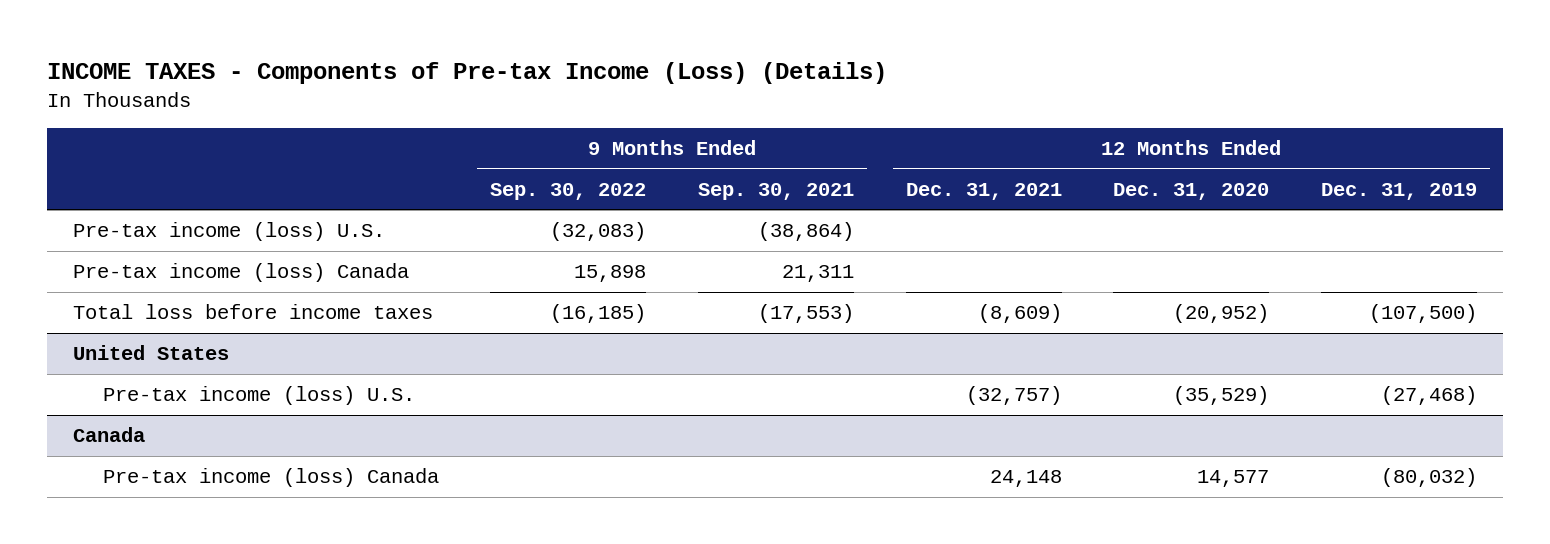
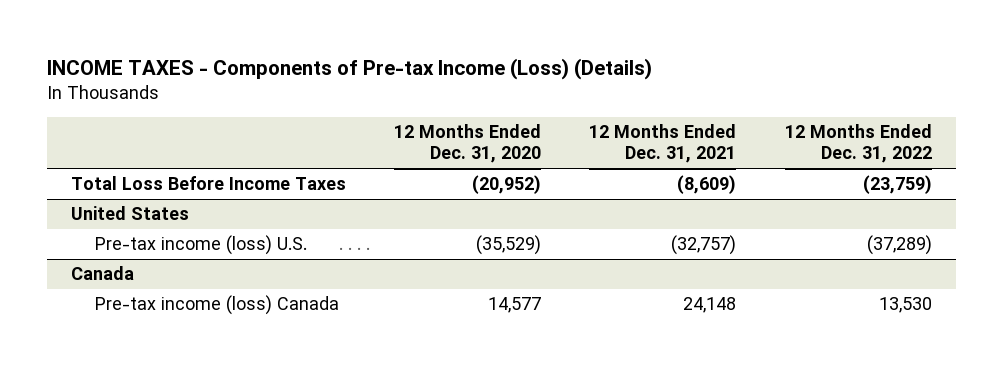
- | 9 Months Ended Sep. 30, 2022 | 9 Months Ended Sep. 30, 2021 | 12 Months Ended Dec. 31, 2021 | 12 Months Ended Dec. 31, 2020 | 12 Months Ended Dec. 31, 2019
+ | 12 Months Ended Dec. 31, 2020 | 12 Months Ended Dec. 31, 2021 | 12 Months Ended Dec. 31, 2022
- Pre-tax income (loss) U.S. | (32,083) | (38,864) | | |
- Pre-tax income (loss) Canada | 15,898 | 21,311 | | |
- Total loss before income taxes | (16,185) | (17,553) | (8,609) | (20,952) | (107,500)
+ Total Loss Before Income Taxes | (20,952) | (8,609) | (23,759)

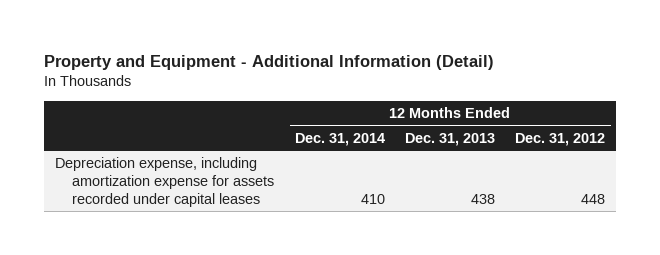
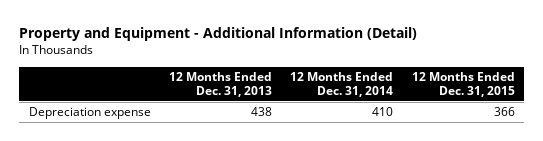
- | 12 Months Ended Dec. 31, 2014 | 12 Months Ended Dec. 31, 2013 | 12 Months Ended Dec. 31, 2012
+ | 12 Months Ended Dec. 31, 2013 | 12 Months Ended Dec. 31, 2014 | 12 Months Ended Dec. 31, 2015
- Depreciation expense, including amortization expense for assets recorded under capital leases | 410 | 438 | 448
+ Depreciation expense | 438 | 410 | 366

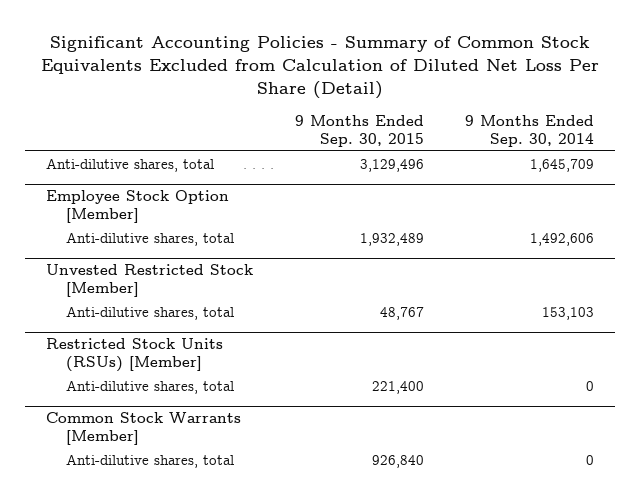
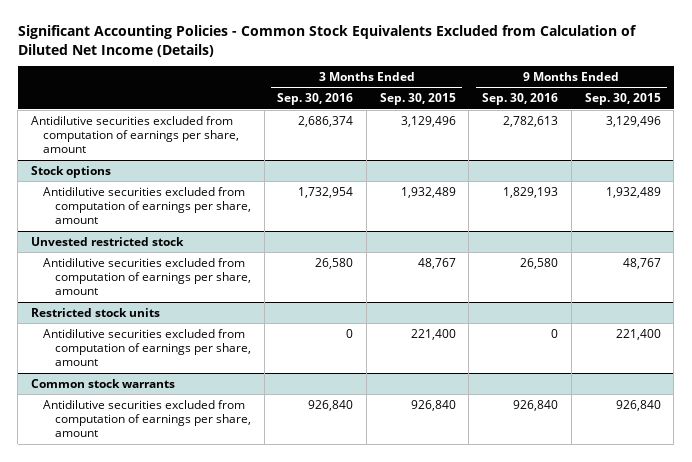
- Significant Accounting Policies - Summary of Common Stock Equivalents Excluded from Calculation of Diluted Net Loss Per Share (Detail)
+ Significant Accounting Policies - Common Stock Equivalents Excluded from Calculation of Diluted Net Income (Details)
- | 9 Months Ended Sep. 30, 2015 | 9 Months Ended Sep. 30, 2014
+ | 3 Months Ended Sep. 30, 2016 | 3 Months Ended Sep. 30, 2015 | 9 Months Ended Sep. 30, 2016 | 9 Months Ended Sep. 30, 2015
- Anti-dilutive shares, total | 3,129,496 | 1,645,709
- Employee Stock Option [Member]
- Anti-dilutive shares, total | 1,932,489 | 1,492,606
- Unvested Restricted Stock [Member]
- Anti-dilutive shares, total | 48,767 | 153,103
- Restricted Stock Units (RSUs) [Member]
- Anti-dilutive shares, total | 221,400 | 0
- Common Stock Warrants [Member]
- Anti-dilutive shares, total | 926,840 | 0
+ Antidilutive securities excluded from computation of earnings per share, amount | 2,686,374 | 3,129,496 | 2,782,613 | 3,129,496
+ Stock options
+ Antidilutive securities excluded from computation of earnings per share, amount | 1,732,954 | 1,932,489 | 1,829,193 | 1,932,489
+ Unvested restricted stock
+ Antidilutive securities excluded from computation of earnings per share, amount | 26,580 | 48,767 | 26,580 | 48,767
+ Restricted stock units
+ Antidilutive securities excluded from computation of earnings per share, amount | 0 | 221,400 | 0 | 221,400
+ Common stock warrants
+ Antidilutive securities excluded from computation of earnings per share, amount | 926,840 | 926,840 | 926,840 | 926,840

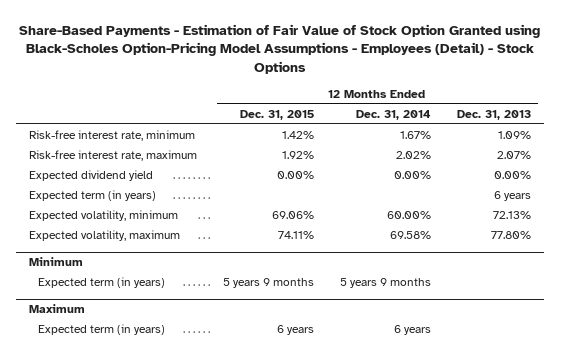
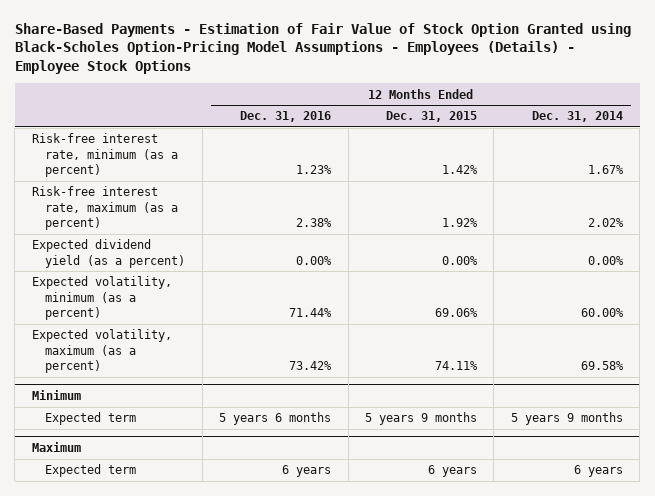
- Share-Based Payments - Estimation of Fair Value of Stock Option Granted using Black-Scholes Option-Pricing Model Assumptions - Employees (Detail) - Stock Options
+ Share-Based Payments - Estimation of Fair Value of Stock Option Granted using Black-Scholes Option-Pricing Model Assumptions - Employees (Details) - Employee Stock Options
- | 12 Months Ended Dec. 31, 2015 | 12 Months Ended Dec. 31, 2014 | 12 Months Ended Dec. 31, 2013
+ | 12 Months Ended Dec. 31, 2016 | 12 Months Ended Dec. 31, 2015 | 12 Months Ended Dec. 31, 2014
- Risk-free interest rate, minimum | 1.42% | 1.67% | 1.09%
- Risk-free interest rate, maximum | 1.92% | 2.02% | 2.07%
- Expected dividend yield | 0.00% | 0.00% | 0.00%
- Expected term (in years) | | | 6 years
- Expected volatility, minimum | 69.06% | 60.00% | 72.13%
- Expected volatility, maximum | 74.11% | 69.58% | 77.80%
+ Risk-free interest rate, minimum (as a percent) | 1.23% | 1.42% | 1.67%
+ Risk-free interest rate, maximum (as a percent) | 2.38% | 1.92% | 2.02%
+ Expected dividend yield (as a percent) | 0.00% | 0.00% | 0.00%
+ Expected volatility, minimum (as a percent) | 71.44% | 69.06% | 60.00%
+ Expected volatility, maximum (as a percent) | 73.42% | 74.11% | 69.58%
@ Minimum
- Expected term (in years) | 5 years 9 months | 5 years 9 months |
+ Expected term | 5 years 6 months | 5 years 9 months | 5 years 9 months
@ Maximum
- Expected term (in years) | 6 years | 6 years |
+ Expected term | 6 years | 6 years | 6 years

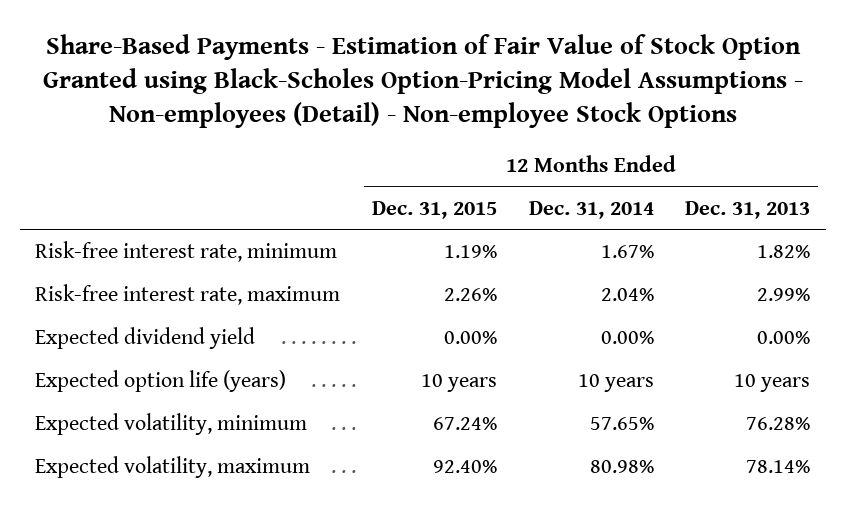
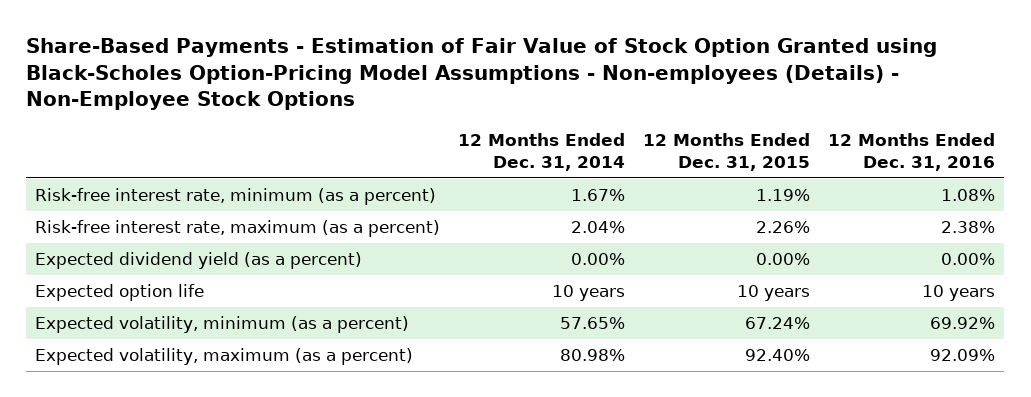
- Share-Based Payments - Estimation of Fair Value of Stock Option Granted using Black-Scholes Option-Pricing Model Assumptions - Non-employees (Detail) - Non-employee Stock Options
+ Share-Based Payments - Estimation of Fair Value of Stock Option Granted using Black-Scholes Option-Pricing Model Assumptions - Non-employees (Details) - Non-Employee Stock Options
- | 12 Months Ended Dec. 31, 2015 | 12 Months Ended Dec. 31, 2014 | 12 Months Ended Dec. 31, 2013
+ | 12 Months Ended Dec. 31, 2014 | 12 Months Ended Dec. 31, 2015 | 12 Months Ended Dec. 31, 2016
- Risk-free interest rate, minimum | 1.19% | 1.67% | 1.82%
- Risk-free interest rate, maximum | 2.26% | 2.04% | 2.99%
- Expected dividend yield | 0.00% | 0.00% | 0.00%
- Expected option life (years) | 10 years | 10 years | 10 years
- Expected volatility, minimum | 67.24% | 57.65% | 76.28%
- Expected volatility, maximum | 92.40% | 80.98% | 78.14%
+ Risk-free interest rate, minimum (as a percent) | 1.67% | 1.19% | 1.08%
+ Risk-free interest rate, maximum (as a percent) | 2.04% | 2.26% | 2.38%
+ Expected dividend yield (as a percent) | 0.00% | 0.00% | 0.00%
+ Expected option life | 10 years | 10 years | 10 years
+ Expected volatility, minimum (as a percent) | 57.65% | 67.24% | 69.92%
+ Expected volatility, maximum (as a percent) | 80.98% | 92.40% | 92.09%

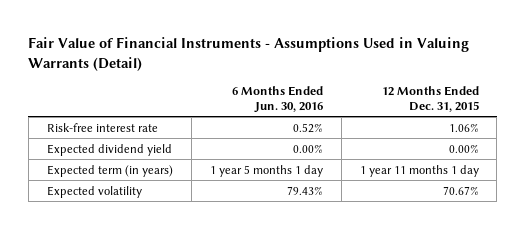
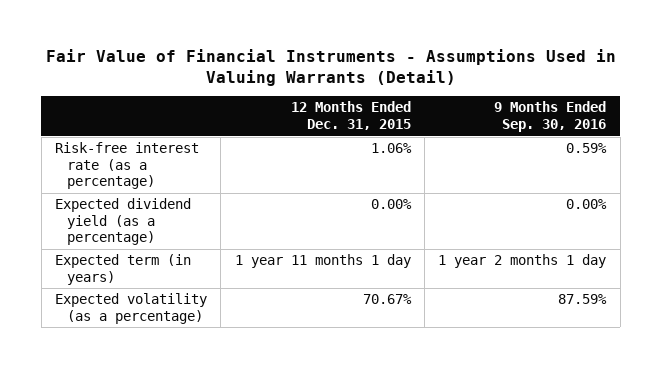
- | 6 Months Ended Jun. 30, 2016 | 12 Months Ended Dec. 31, 2015
+ | 12 Months Ended Dec. 31, 2015 | 9 Months Ended Sep. 30, 2016
- Risk-free interest rate | 0.52% | 1.06%
- Expected dividend yield | 0.00% | 0.00%
+ Risk-free interest rate (as a percentage) | 1.06% | 0.59%
+ Expected dividend yield (as a percentage) | 0.00% | 0.00%
- Expected volatility | 79.43% | 70.67%
+ Expected volatility (as a percentage) | 70.67% | 87.59%

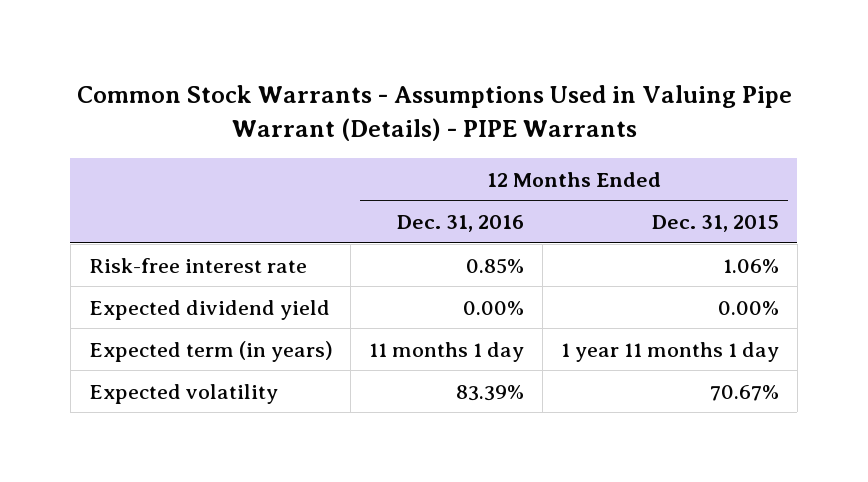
- Fair Value of Financial Instruments - Assumptions Used in Valuing Warrants (Detail)
+ Common Stock Warrants - Assumptions Used in Valuing Pipe Warrant (Details) - PIPE Warrants
- | 12 Months Ended Dec. 31, 2015 | 9 Months Ended Sep. 30, 2016
+ | 12 Months Ended Dec. 31, 2016 | 12 Months Ended Dec. 31, 2015
- Risk-free interest rate (as a percentage) | 1.06% | 0.59%
- Expected dividend yield (as a percentage) | 0.00% | 0.00%
+ Risk-free interest rate | 0.85% | 1.06%
+ Expected dividend yield | 0.00% | 0.00%
- Expected volatility (as a percentage) | 70.67% | 87.59%
+ Expected volatility | 83.39% | 70.67%

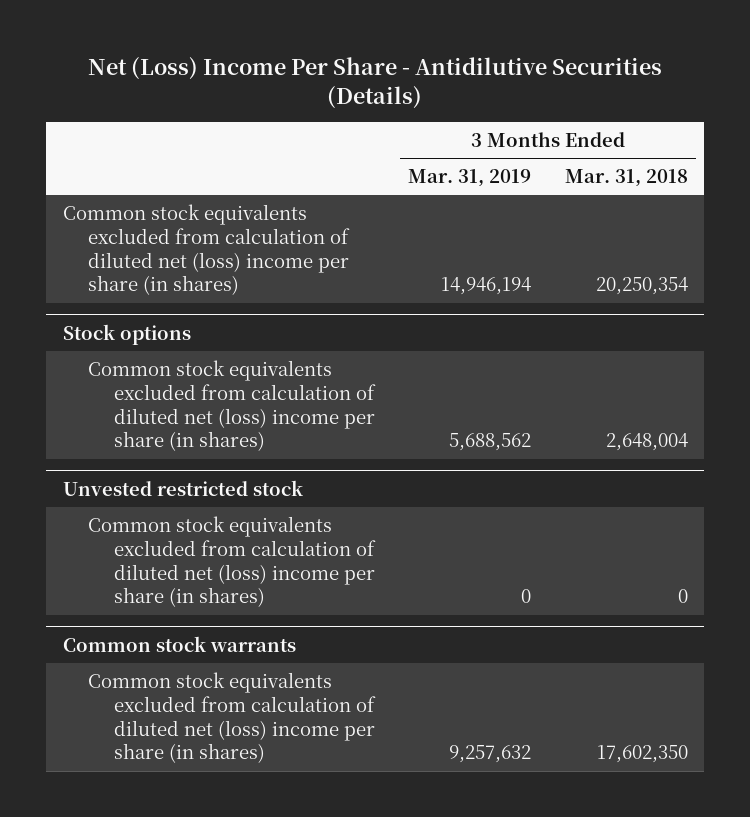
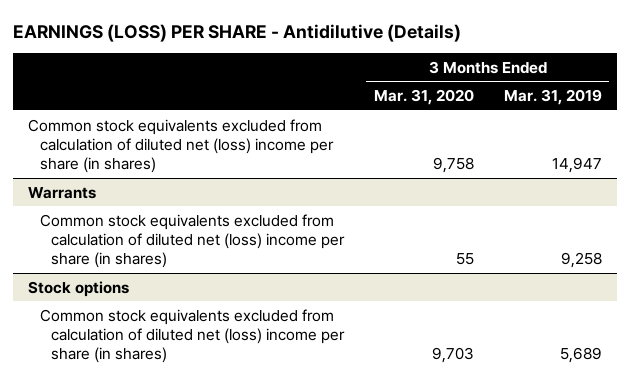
- Net (Loss) Income Per Share - Antidilutive Securities (Details)
+ EARNINGS (LOSS) PER SHARE - Antidilutive (Details)
- | 3 Months Ended Mar. 31, 2019 | 3 Months Ended Mar. 31, 2018
+ | 3 Months Ended Mar. 31, 2020 | 3 Months Ended Mar. 31, 2019
- Common stock equivalents excluded from calculation of diluted net (loss) income per share (in shares) | 14,946,194 | 20,250,354
+ Common stock equivalents excluded from calculation of diluted net (loss) income per share (in shares) | 9,758 | 14,947
+ Warrants
+ Common stock equivalents excluded from calculation of diluted net (loss) income per share (in shares) | 55 | 9,258
@ Stock options
- Common stock equivalents excluded from calculation of diluted net (loss) income per share (in shares) | 5,688,562 | 2,648,004
- Unvested restricted stock
- Common stock equivalents excluded from calculation of diluted net (loss) income per share (in shares) | 0 | 0
- Common stock warrants
- Common stock equivalents excluded from calculation of diluted net (loss) income per share (in shares) | 9,257,632 | 17,602,350
@ Stock options
+ Common stock equivalents excluded from calculation of diluted net (loss) income per share (in shares) | 9,703 | 5,689

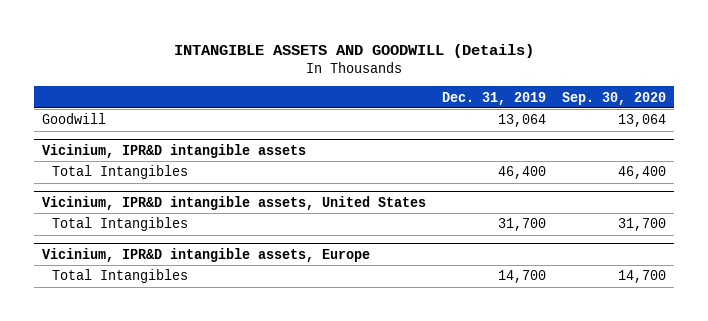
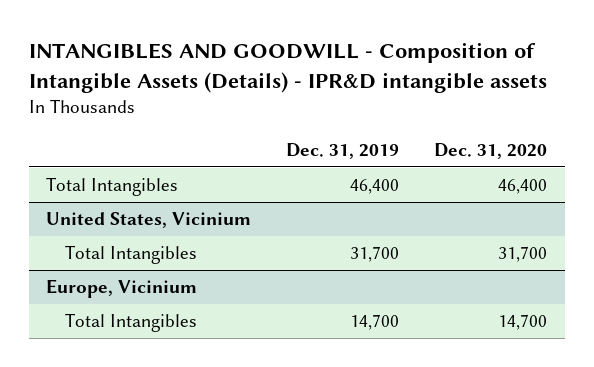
- INTANGIBLE ASSETS AND GOODWILL (Details)
+ INTANGIBLES AND GOODWILL - Composition of Intangible Assets (Details) - IPR&D intangible assets
- | Dec. 31, 2019 | Sep. 30, 2020
+ | Dec. 31, 2019 | Dec. 31, 2020
- Goodwill | 13,064 | 13,064
- Vicinium, IPR&D intangible assets
- Vicinium, IPR&D intangible assets, United States
+ United States, Vicinium
- Vicinium, IPR&D intangible assets, Europe
+ Europe, Vicinium

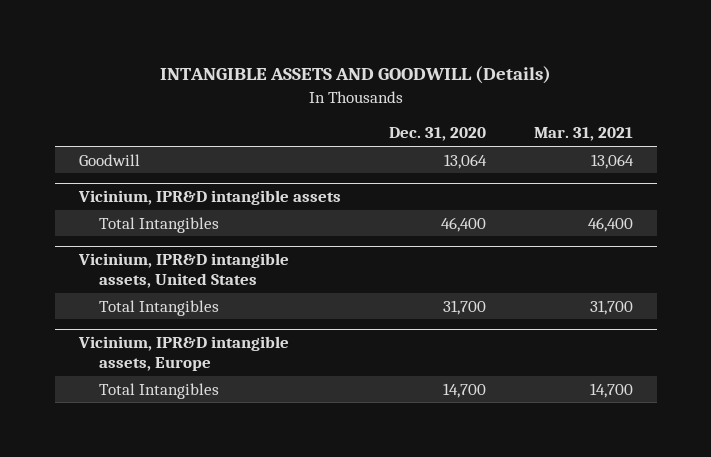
- INTANGIBLES AND GOODWILL - Composition of Intangible Assets (Details) - IPR&D intangible assets
+ INTANGIBLE ASSETS AND GOODWILL (Details)
- | Dec. 31, 2019 | Dec. 31, 2020
+ | Dec. 31, 2020 | Mar. 31, 2021
+ Goodwill | 13,064 | 13,064
+ Vicinium, IPR&D intangible assets
- United States, Vicinium
+ Vicinium, IPR&D intangible assets, United States
- Europe, Vicinium
+ Vicinium, IPR&D intangible assets, Europe

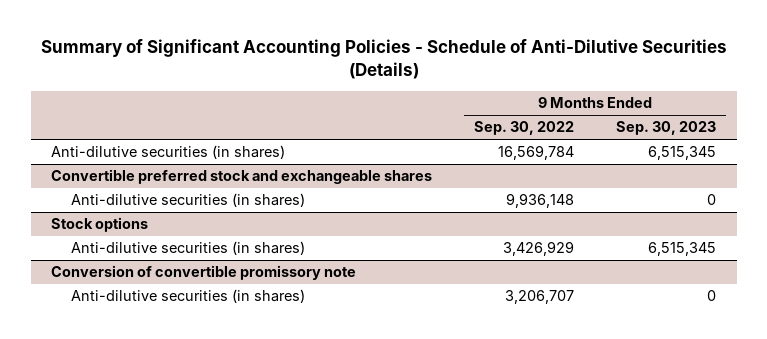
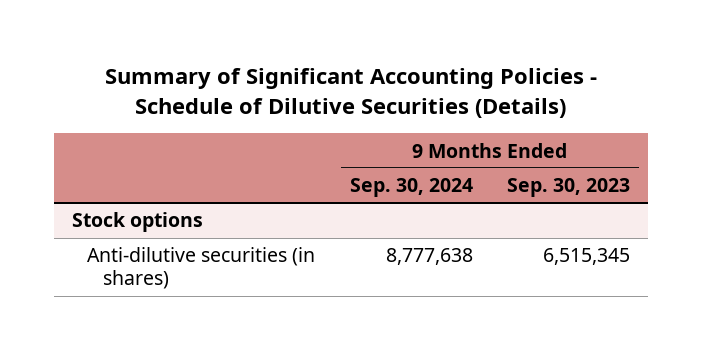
- Summary of Significant Accounting Policies - Schedule of Anti-Dilutive Securities (Details)
+ Summary of Significant Accounting Policies - Schedule of Dilutive Securities (Details)
- | 9 Months Ended Sep. 30, 2022 | 9 Months Ended Sep. 30, 2023
+ | 9 Months Ended Sep. 30, 2024 | 9 Months Ended Sep. 30, 2023
- Anti-dilutive securities (in shares) | 16,569,784 | 6,515,345
- Convertible preferred stock and exchangeable shares
- Anti-dilutive securities (in shares) | 9,936,148 | 0
- Conversion of convertible promissory note
- Anti-dilutive securities (in shares) | 3,206,707 | 0

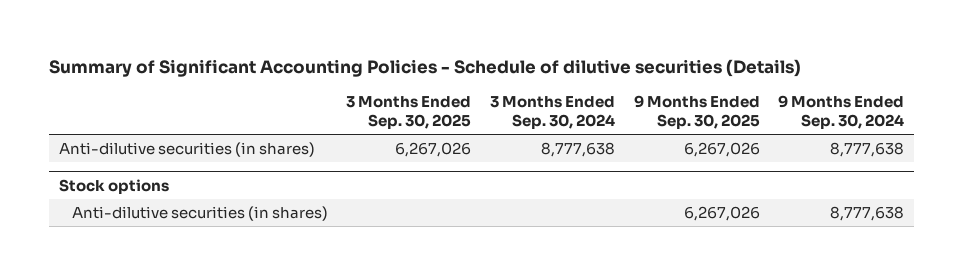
- Summary of Significant Accounting Policies - Schedule of Dilutive Securities (Details)
+ Summary of Significant Accounting Policies - Schedule of dilutive securities (Details)
- | 9 Months Ended Sep. 30, 2024 | 9 Months Ended Sep. 30, 2023
+ | 3 Months Ended Sep. 30, 2025 | 3 Months Ended Sep. 30, 2024 | 9 Months Ended Sep. 30, 2025 | 9 Months Ended Sep. 30, 2024
+ Anti-dilutive securities (in shares) | 6,267,026 | 8,777,638 | 6,267,026 | 8,777,638

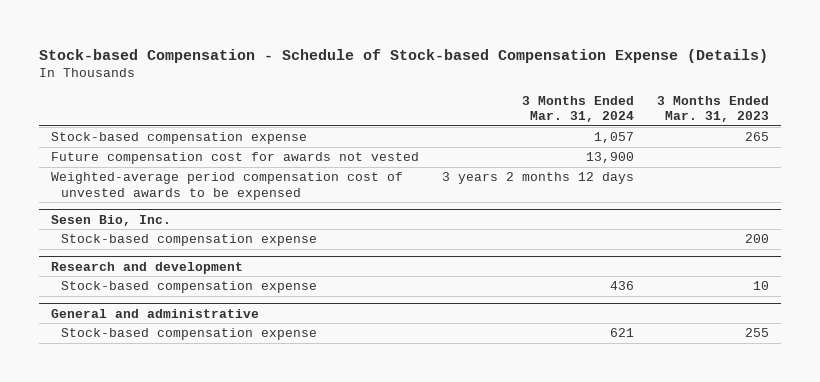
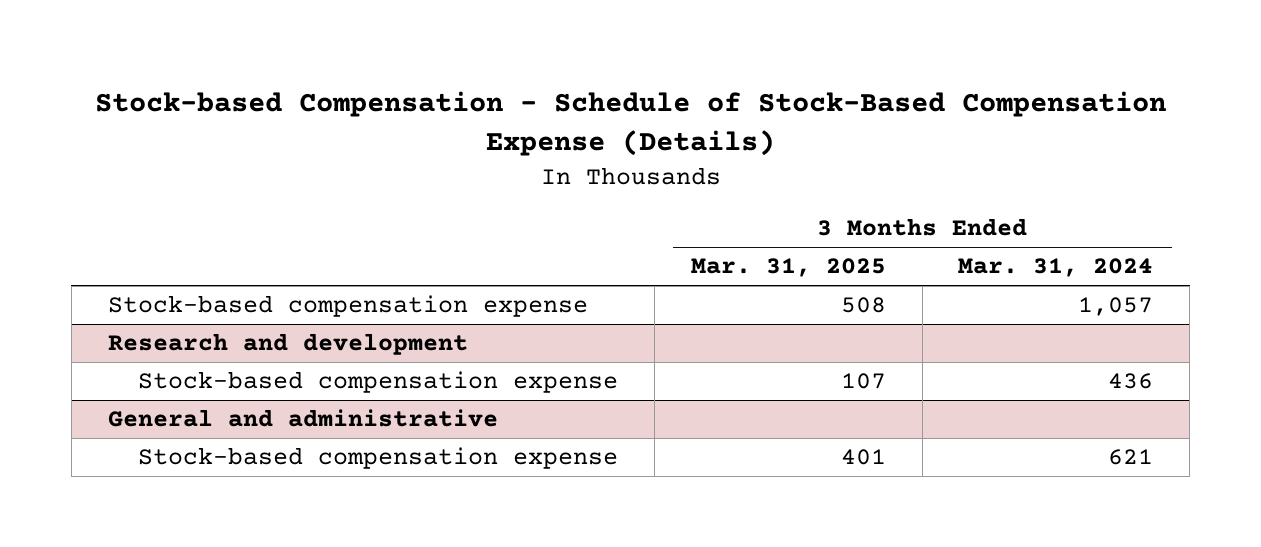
- Stock-based Compensation - Schedule of Stock-based Compensation Expense (Details)
+ Stock-based Compensation - Schedule of Stock-Based Compensation Expense (Details)
- | 3 Months Ended Mar. 31, 2024 | 3 Months Ended Mar. 31, 2023
+ | 3 Months Ended Mar. 31, 2025 | 3 Months Ended Mar. 31, 2024
- Future compensation cost for awards not vested | 13,900 |
- Weighted-average period compensation cost of unvested awards to be expensed | 3 years 2 months 12 days |
- Sesen Bio, Inc.
- Stock-based compensation expense | | 200

